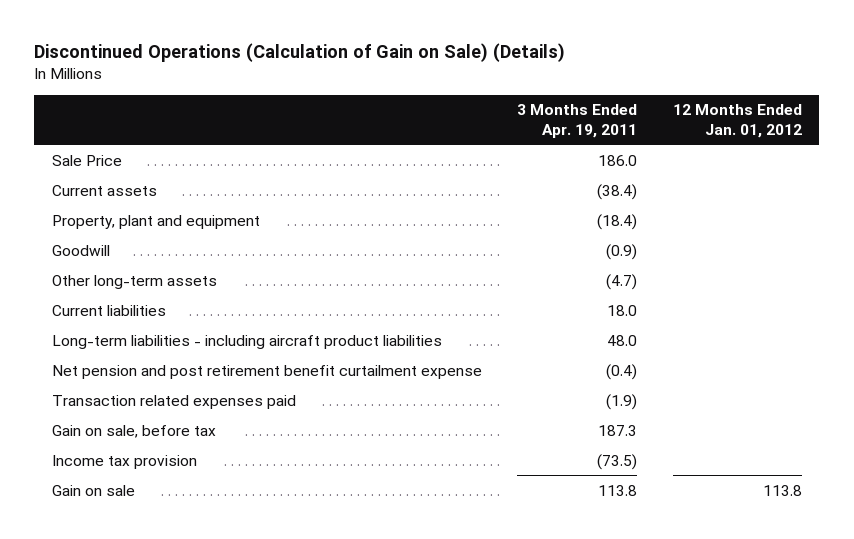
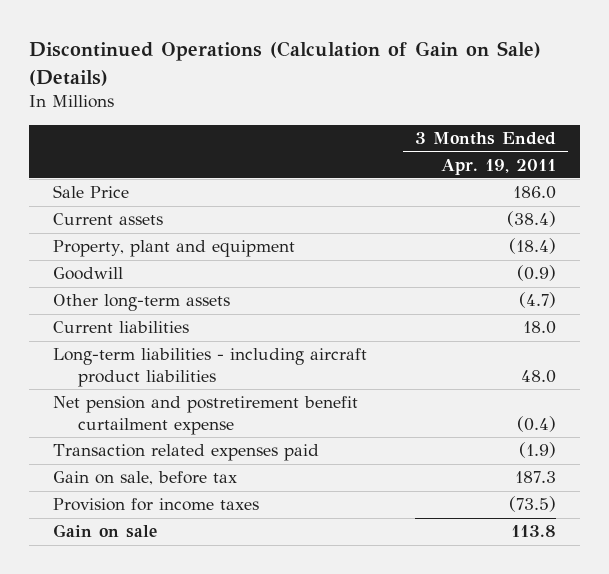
- | 3 Months Ended Apr. 19, 2011 | 12 Months Ended Jan. 01, 2012
+ | 3 Months Ended Apr. 19, 2011
- Net pension and post retirement benefit curtailment expense | (0.4) |
+ Net pension and postretirement benefit curtailment expense | (0.4)
- Income tax provision | (73.5) |
+ Provision for income taxes | (73.5)

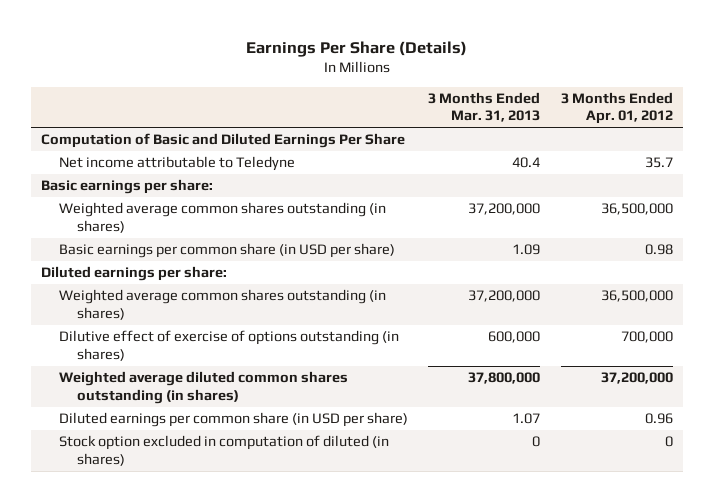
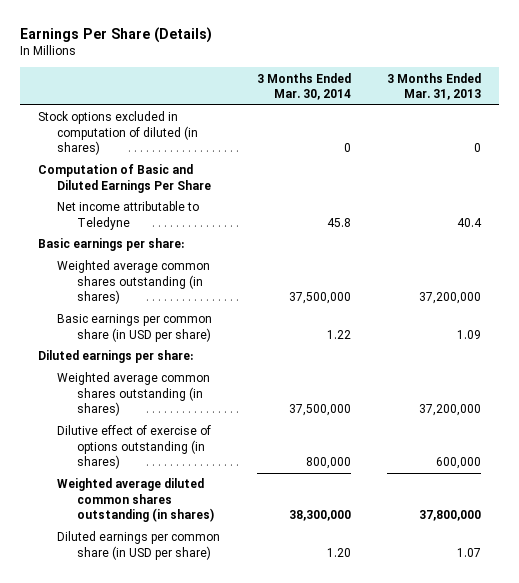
- | 3 Months Ended Mar. 31, 2013 | 3 Months Ended Apr. 01, 2012
+ | 3 Months Ended Mar. 30, 2014 | 3 Months Ended Mar. 31, 2013
+ Stock options excluded in computation of diluted (in shares) | 0 | 0
- Stock option excluded in computation of diluted (in shares) | 0 | 0

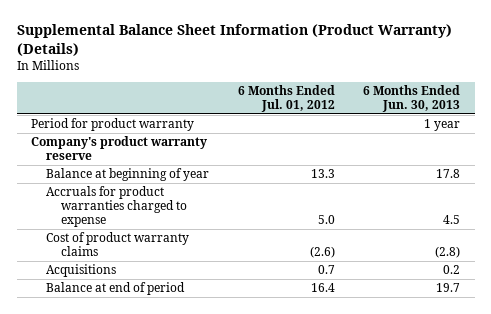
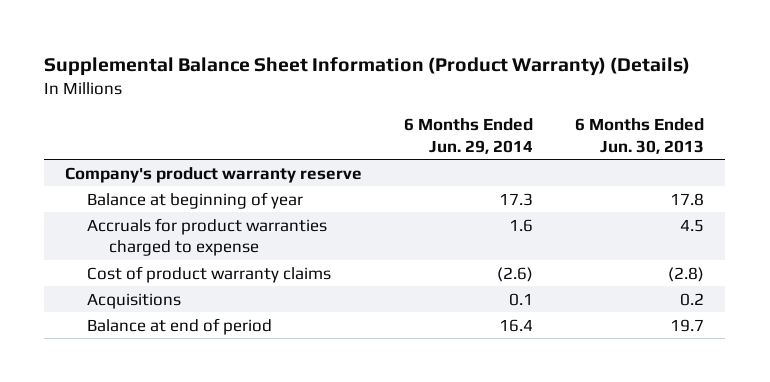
- | 6 Months Ended Jul. 01, 2012 | 6 Months Ended Jun. 30, 2013
+ | 6 Months Ended Jun. 29, 2014 | 6 Months Ended Jun. 30, 2013
- Period for product warranty | | 1 year

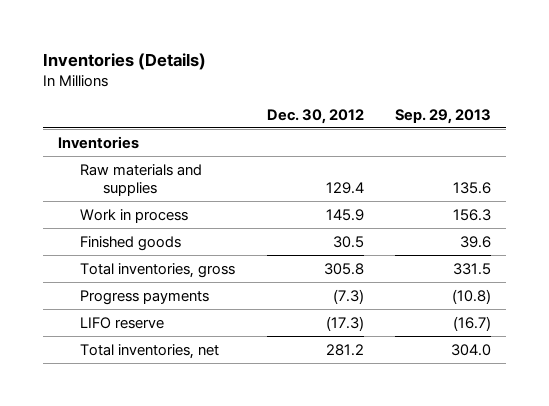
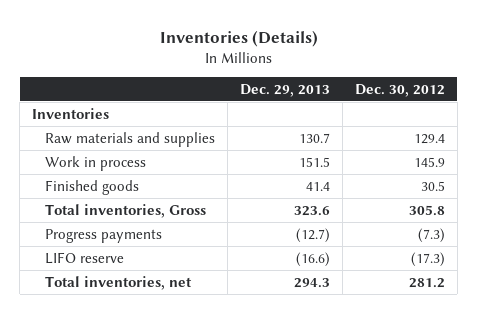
- | Dec. 30, 2012 | Sep. 29, 2013
+ | Dec. 29, 2013 | Dec. 30, 2012
- Total inventories, gross | 305.8 | 331.5
+ Total inventories, Gross | 323.6 | 305.8

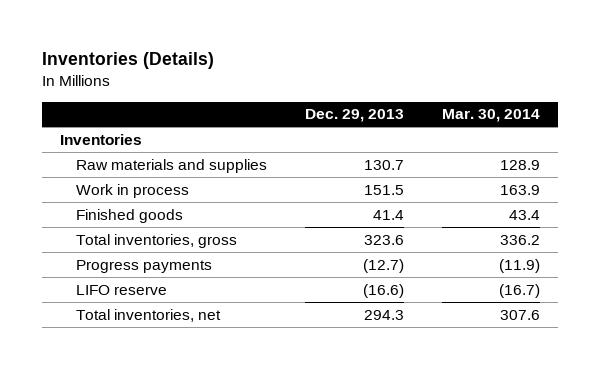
- | Dec. 29, 2013 | Dec. 30, 2012
+ | Dec. 29, 2013 | Mar. 30, 2014
- Total inventories, Gross | 323.6 | 305.8
+ Total inventories, gross | 323.6 | 336.2

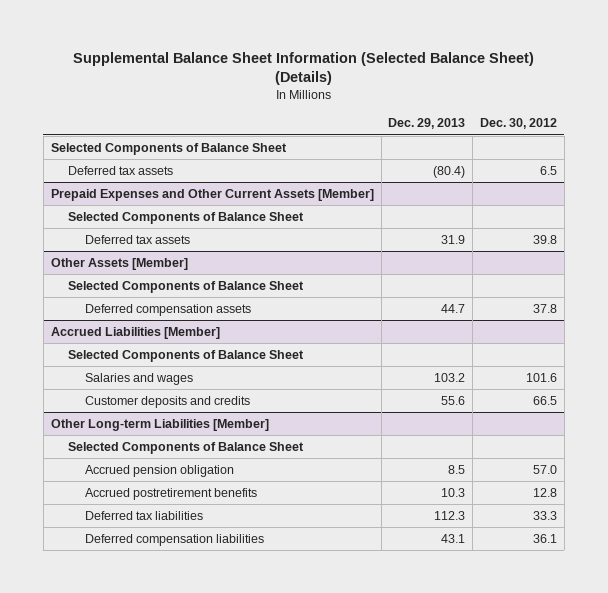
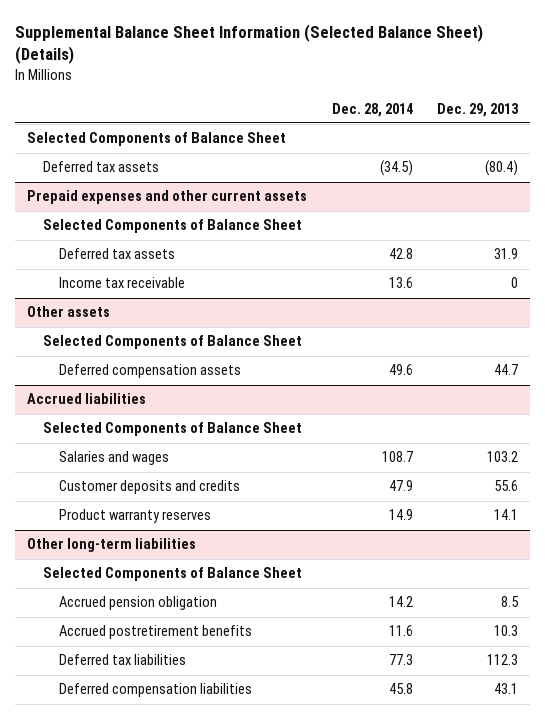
- | Dec. 29, 2013 | Dec. 30, 2012
+ | Dec. 28, 2014 | Dec. 29, 2013
- Prepaid Expenses and Other Current Assets [Member]
+ Prepaid expenses and other current assets
- Other Assets [Member]
+ Income tax receivable | 13.6 | 0
+ Other assets
- Accrued Liabilities [Member]
+ Accrued liabilities
- Other Long-term Liabilities [Member]
+ Product warranty reserves | 14.9 | 14.1
+ Other long-term liabilities

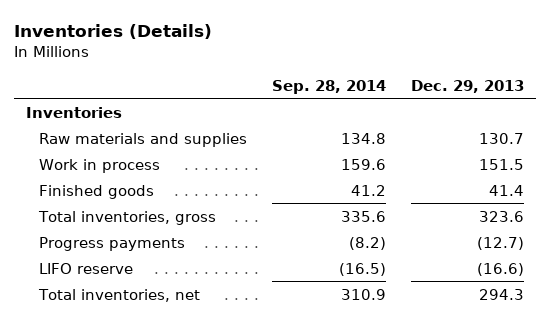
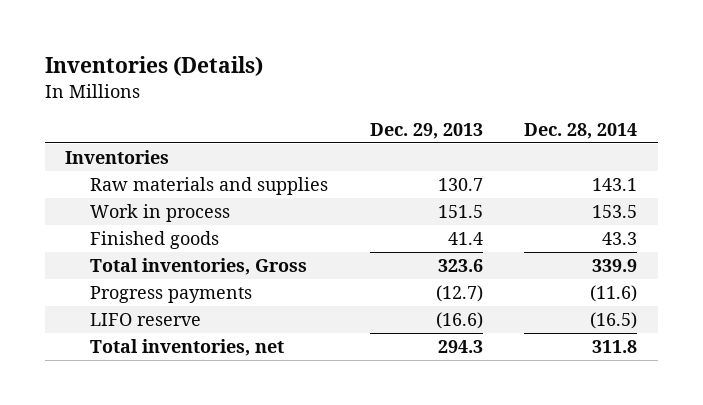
- | Sep. 28, 2014 | Dec. 29, 2013
+ | Dec. 29, 2013 | Dec. 28, 2014
- Total inventories, gross | 335.6 | 323.6
+ Total inventories, Gross | 323.6 | 339.9

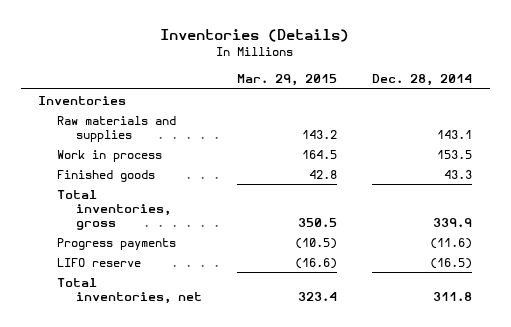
- | Dec. 29, 2013 | Dec. 28, 2014
+ | Mar. 29, 2015 | Dec. 28, 2014
- Total inventories, Gross | 323.6 | 339.9
+ Total inventories, gross | 350.5 | 339.9

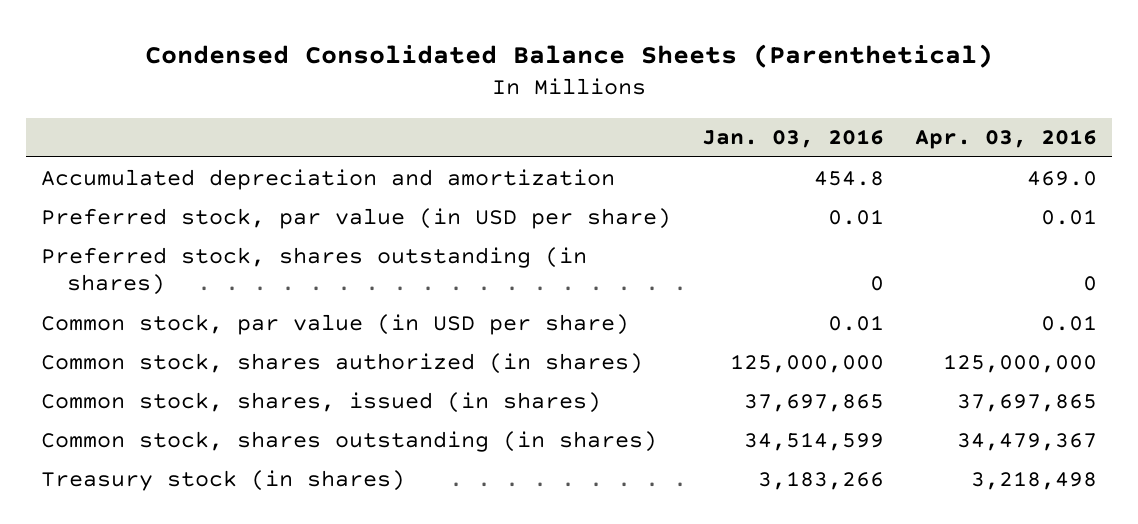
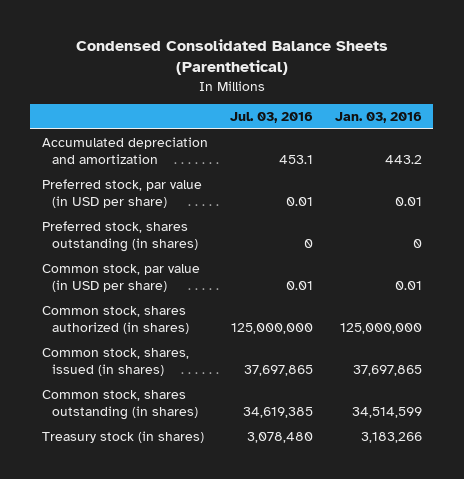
- | Jan. 03, 2016 | Apr. 03, 2016
+ | Jul. 03, 2016 | Jan. 03, 2016
- Accumulated depreciation and amortization | 454.8 | 469.0
+ Accumulated depreciation and amortization | 453.1 | 443.2

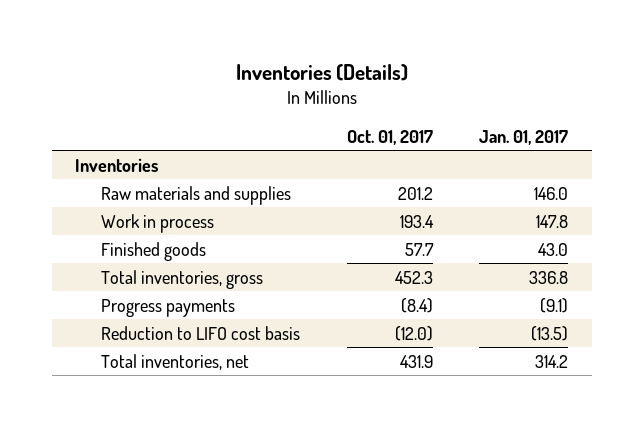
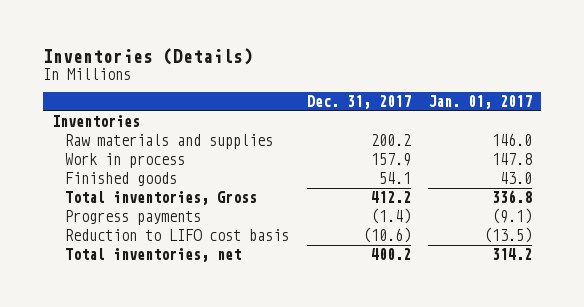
- | Oct. 01, 2017 | Jan. 01, 2017
+ | Dec. 31, 2017 | Jan. 01, 2017
- Total inventories, gross | 452.3 | 336.8
+ Total inventories, Gross | 412.2 | 336.8

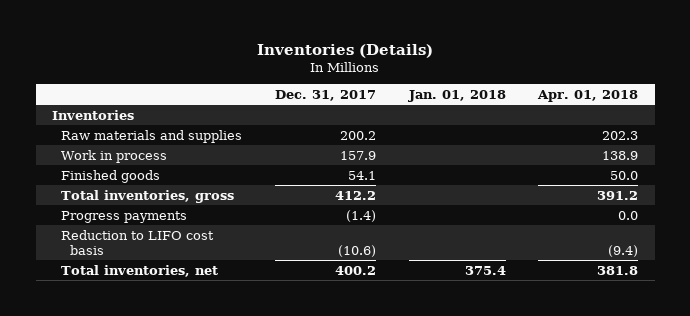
- | Dec. 31, 2017 | Jan. 01, 2017
+ | Dec. 31, 2017 | Jan. 01, 2018 | Apr. 01, 2018
- Total inventories, Gross | 412.2 | 336.8
+ Total inventories, gross | 412.2 | | 391.2

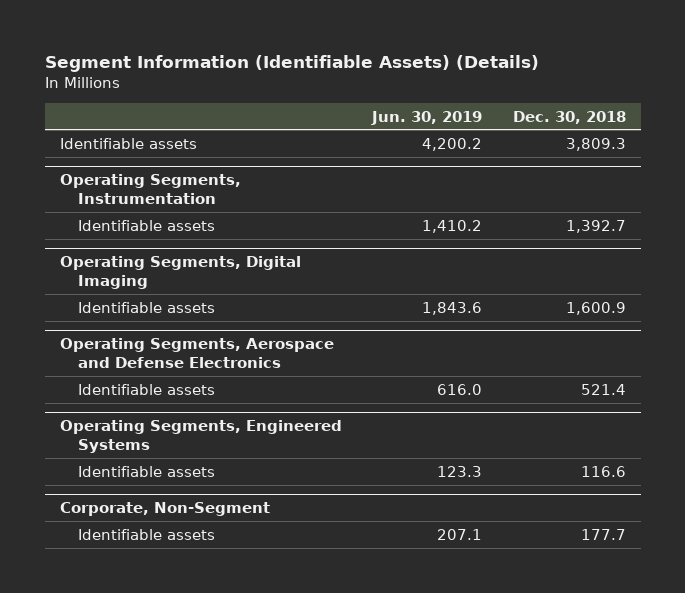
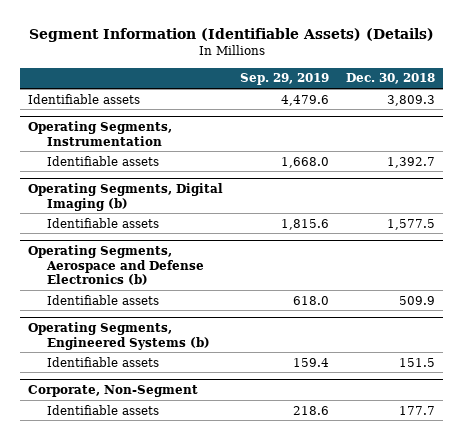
- | Jun. 30, 2019 | Dec. 30, 2018
+ | Sep. 29, 2019 | Dec. 30, 2018
- Operating Segments, Digital Imaging
- Identifiable assets | 1,843.6 | 1,600.9
- Operating Segments, Aerospace and Defense Electronics
- Identifiable assets | 616.0 | 521.4
- Operating Segments, Engineered Systems
- Identifiable assets | 123.3 | 116.6
+ Operating Segments, Digital Imaging (b)
+ Identifiable assets | 1,815.6 | 1,577.5
+ Operating Segments, Aerospace and Defense Electronics (b)
+ Identifiable assets | 618.0 | 509.9
+ Operating Segments, Engineered Systems (b)
+ Identifiable assets | 159.4 | 151.5

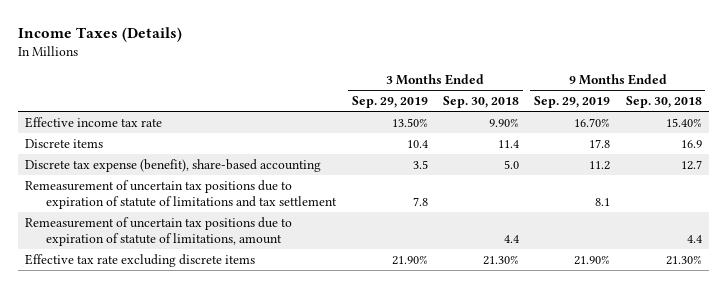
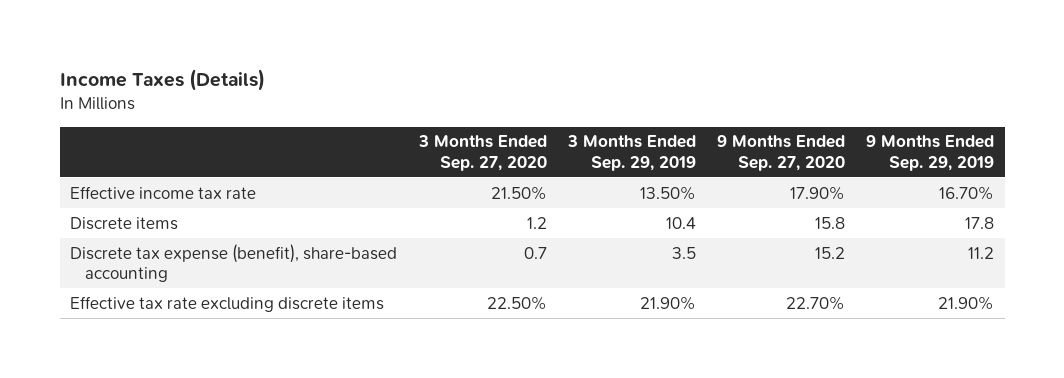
- | 3 Months Ended Sep. 29, 2019 | 3 Months Ended Sep. 30, 2018 | 9 Months Ended Sep. 29, 2019 | 9 Months Ended Sep. 30, 2018
+ | 3 Months Ended Sep. 27, 2020 | 3 Months Ended Sep. 29, 2019 | 9 Months Ended Sep. 27, 2020 | 9 Months Ended Sep. 29, 2019
- Remeasurement of uncertain tax positions due to expiration of statute of limitations and tax settlement | 7.8 | | 8.1 |
- Remeasurement of uncertain tax positions due to expiration of statute of limitations, amount | | 4.4 | | 4.4

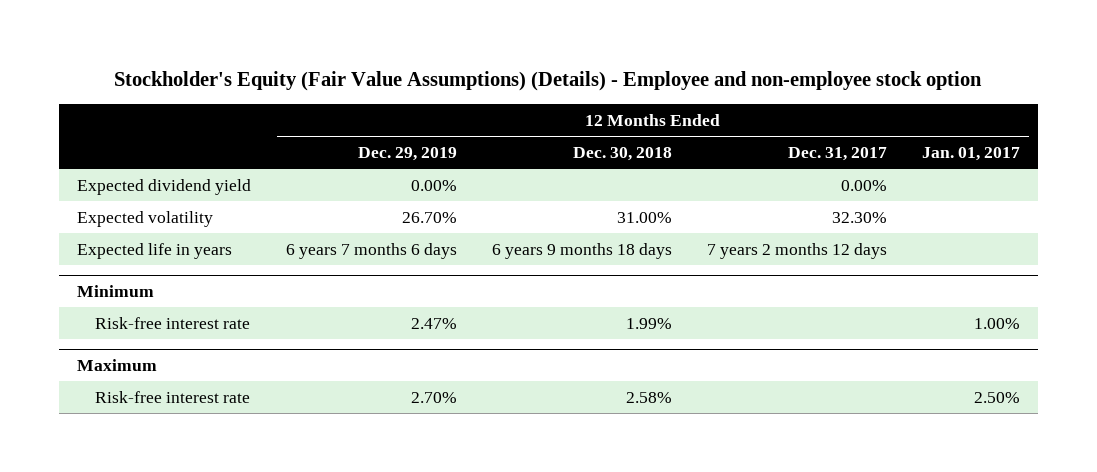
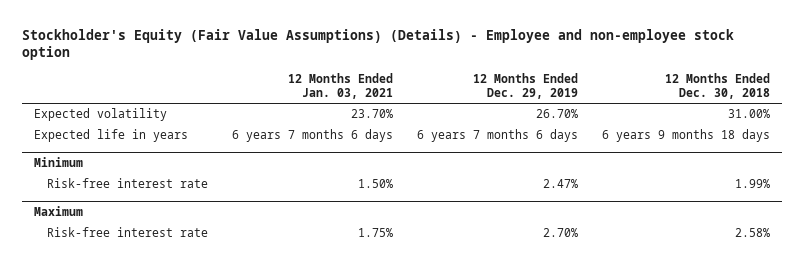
- | 12 Months Ended Dec. 29, 2019 | 12 Months Ended Dec. 30, 2018 | 12 Months Ended Dec. 31, 2017 | 12 Months Ended Jan. 01, 2017
+ | 12 Months Ended Jan. 03, 2021 | 12 Months Ended Dec. 29, 2019 | 12 Months Ended Dec. 30, 2018
- Expected dividend yield | 0.00% | | 0.00% |

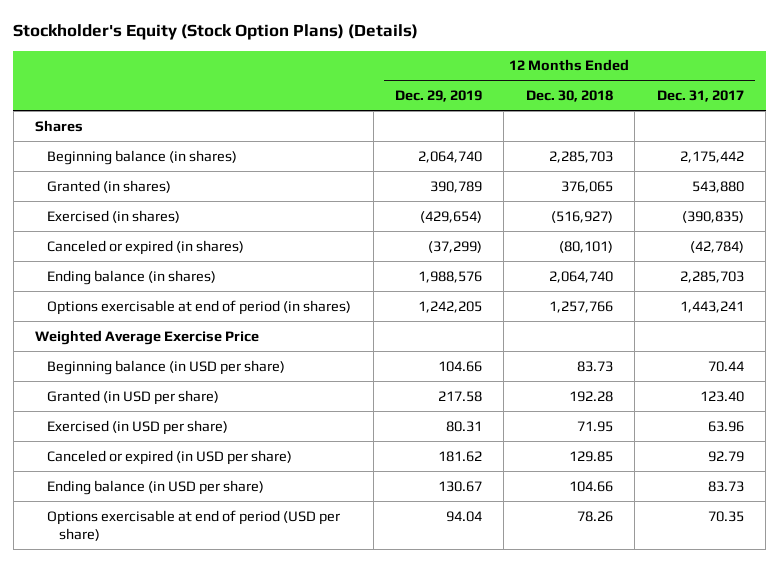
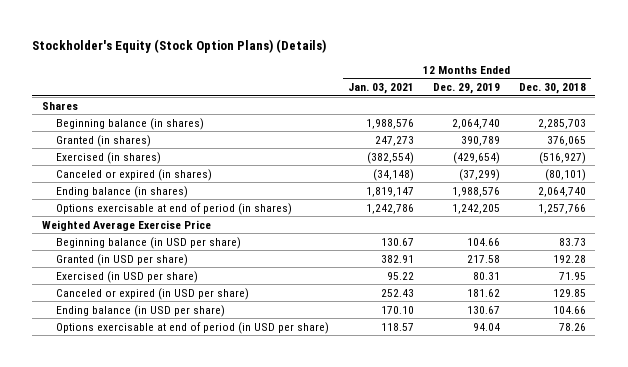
- | 12 Months Ended Dec. 29, 2019 | 12 Months Ended Dec. 30, 2018 | 12 Months Ended Dec. 31, 2017
+ | 12 Months Ended Jan. 03, 2021 | 12 Months Ended Dec. 29, 2019 | 12 Months Ended Dec. 30, 2018
- Options exercisable at end of period (USD per share) | 94.04 | 78.26 | 70.35
+ Options exercisable at end of period (in USD per share) | 118.57 | 94.04 | 78.26

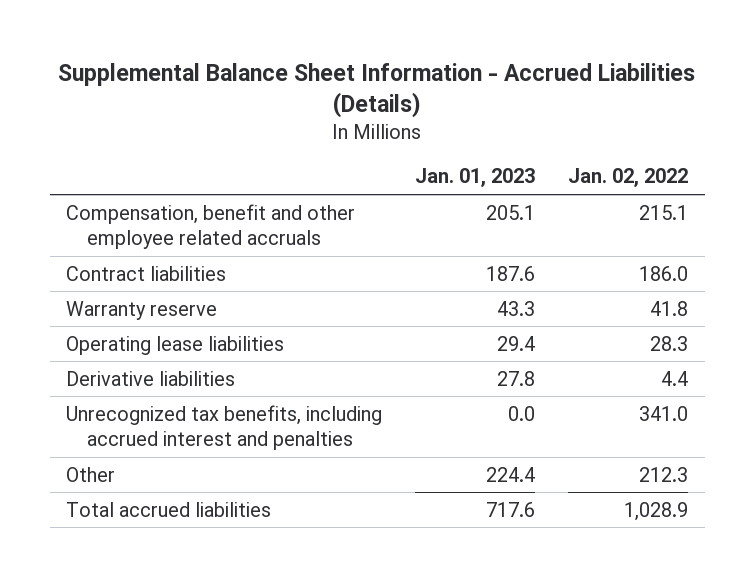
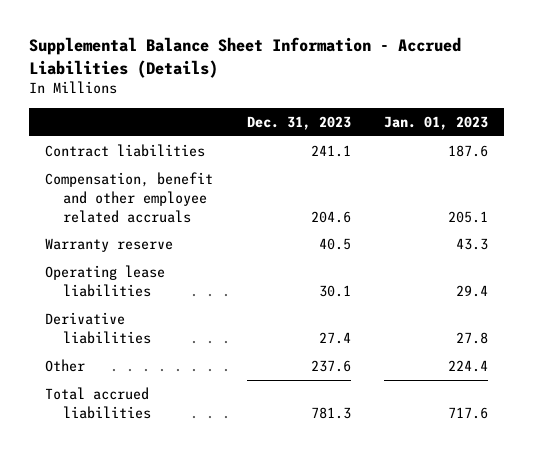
- | Jan. 01, 2023 | Jan. 02, 2022
+ | Dec. 31, 2023 | Jan. 01, 2023
moved down: Compensation, benefit and other employee related accruals | 204.6 | 205.1
- Unrecognized tax benefits, including accrued interest and penalties | 0.0 | 341.0

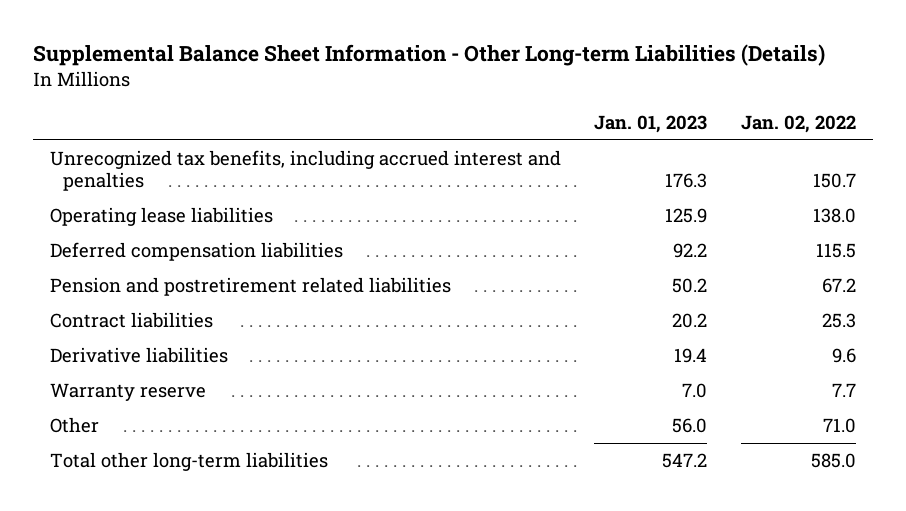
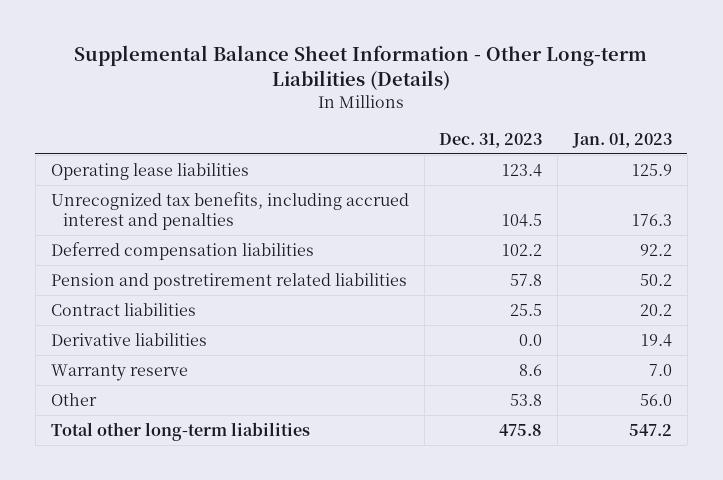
- | Jan. 01, 2023 | Jan. 02, 2022
+ | Dec. 31, 2023 | Jan. 01, 2023
moved down: Unrecognized tax benefits, including accrued interest and penalties | 104.5 | 176.3

